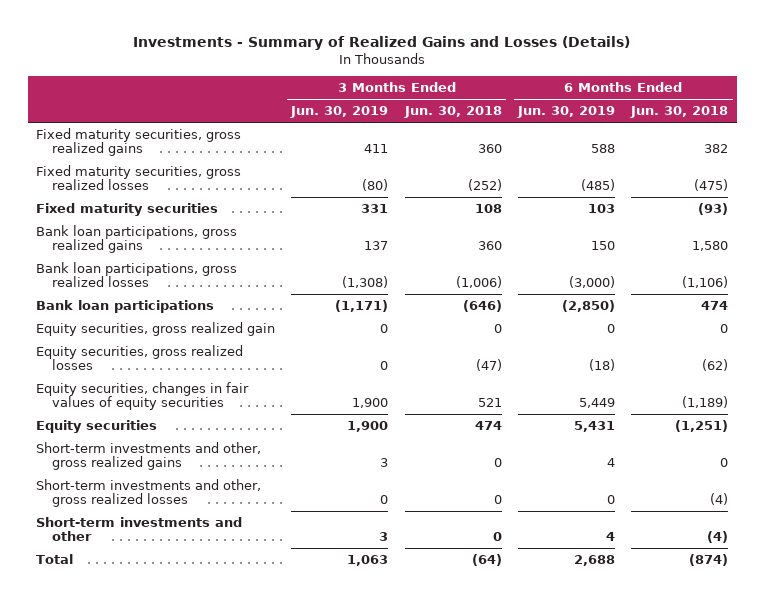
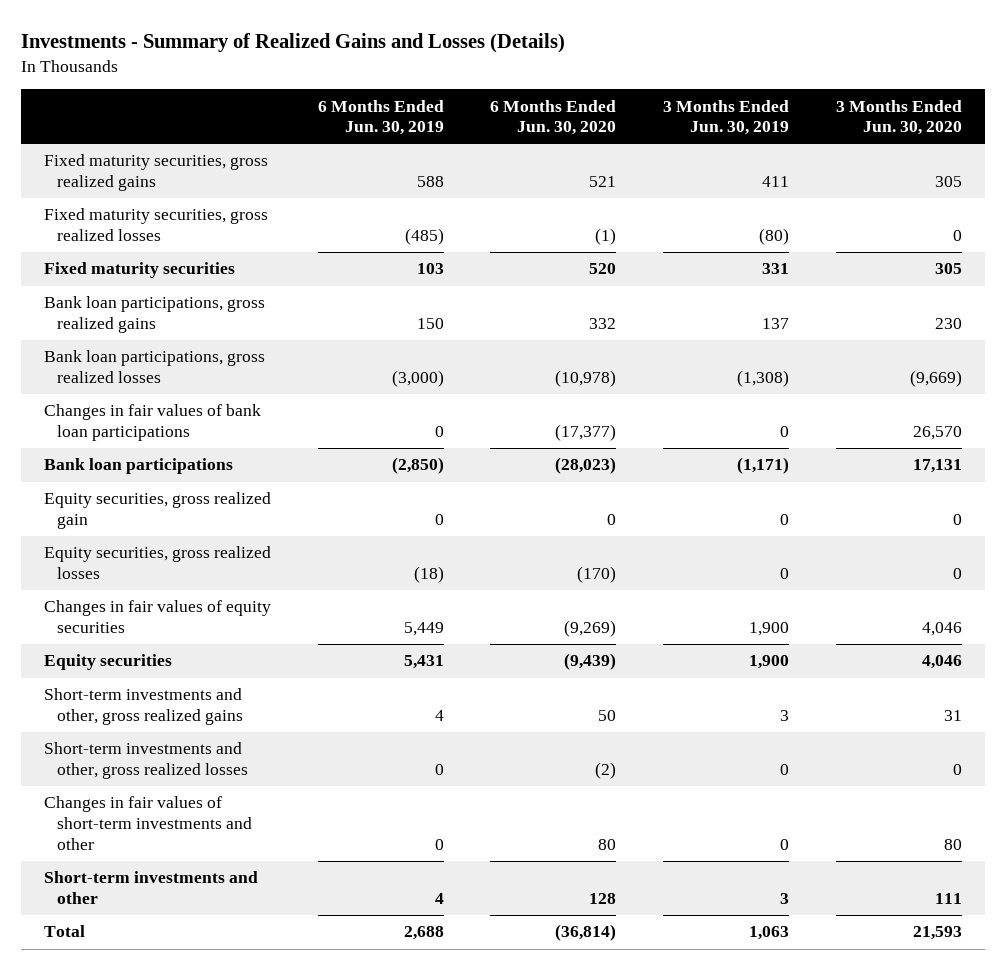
- | 3 Months Ended Jun. 30, 2019 | 3 Months Ended Jun. 30, 2018 | 6 Months Ended Jun. 30, 2019 | 6 Months Ended Jun. 30, 2018
+ | 6 Months Ended Jun. 30, 2019 | 6 Months Ended Jun. 30, 2020 | 3 Months Ended Jun. 30, 2019 | 3 Months Ended Jun. 30, 2020
+ Changes in fair values of bank loan participations | 0 | (17,377) | 0 | 26,570
- Equity securities, changes in fair values of equity securities | 1,900 | 521 | 5,449 | (1,189)
+ Changes in fair values of equity securities | 5,449 | (9,269) | 1,900 | 4,046
+ Changes in fair values of short-term investments and other | 0 | 80 | 0 | 80

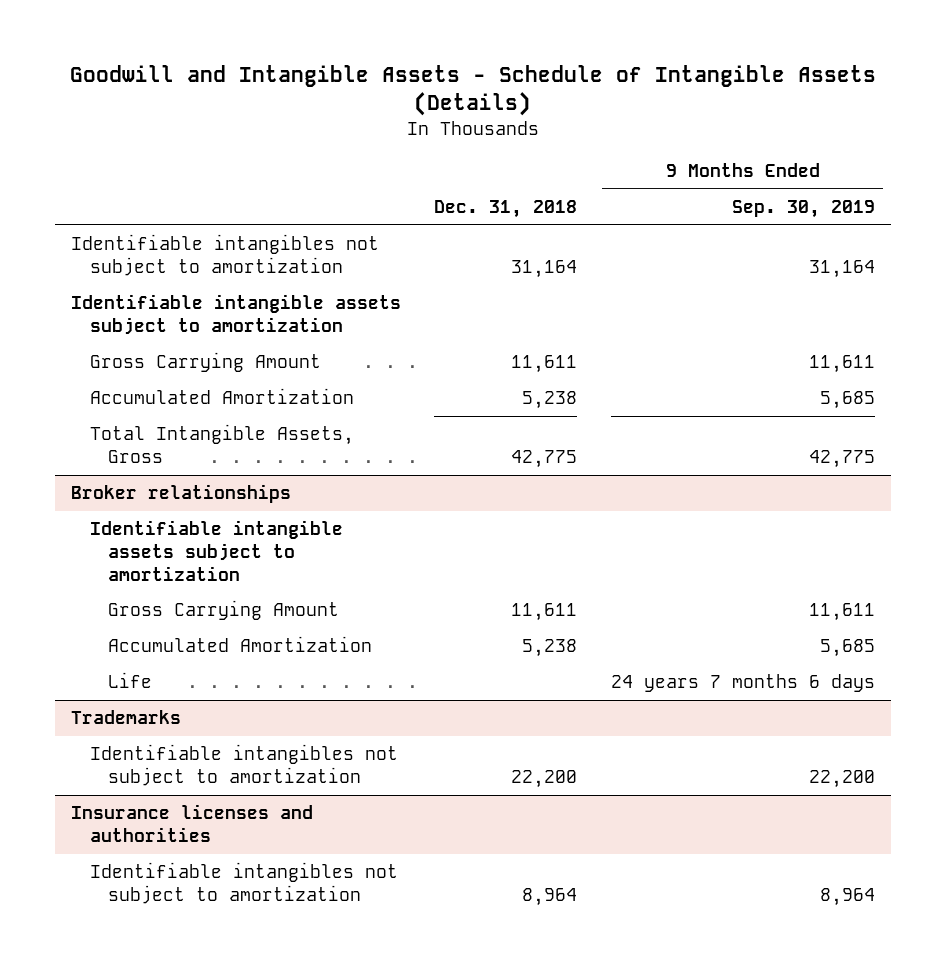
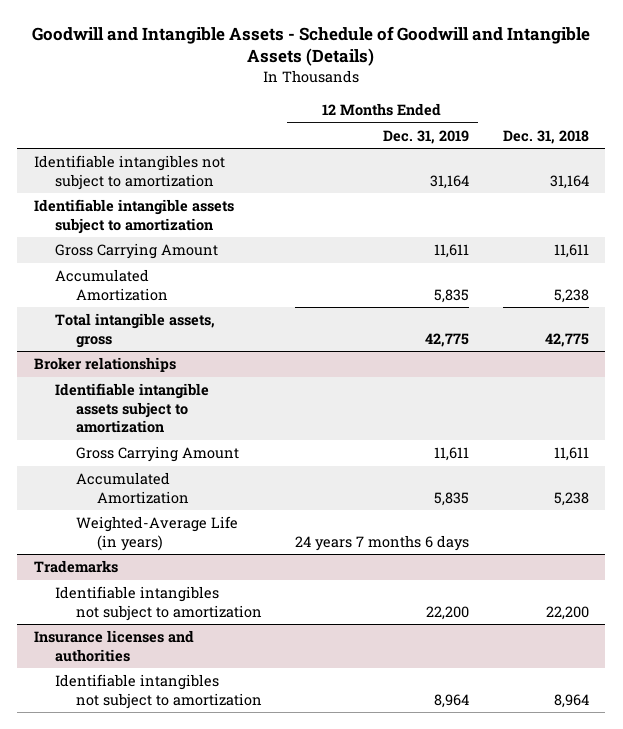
- Goodwill and Intangible Assets - Schedule of Intangible Assets (Details)
+ Goodwill and Intangible Assets - Schedule of Goodwill and Intangible Assets (Details)
- | Dec. 31, 2018 | 9 Months Ended Sep. 30, 2019
+ | 12 Months Ended Dec. 31, 2019 | Dec. 31, 2018
- Total Intangible Assets, Gross | 42,775 | 42,775
+ Total intangible assets, gross | 42,775 | 42,775
@ Broker relationships
- Life | | 24 years 7 months 6 days
+ Weighted-Average Life (in years) | 24 years 7 months 6 days |

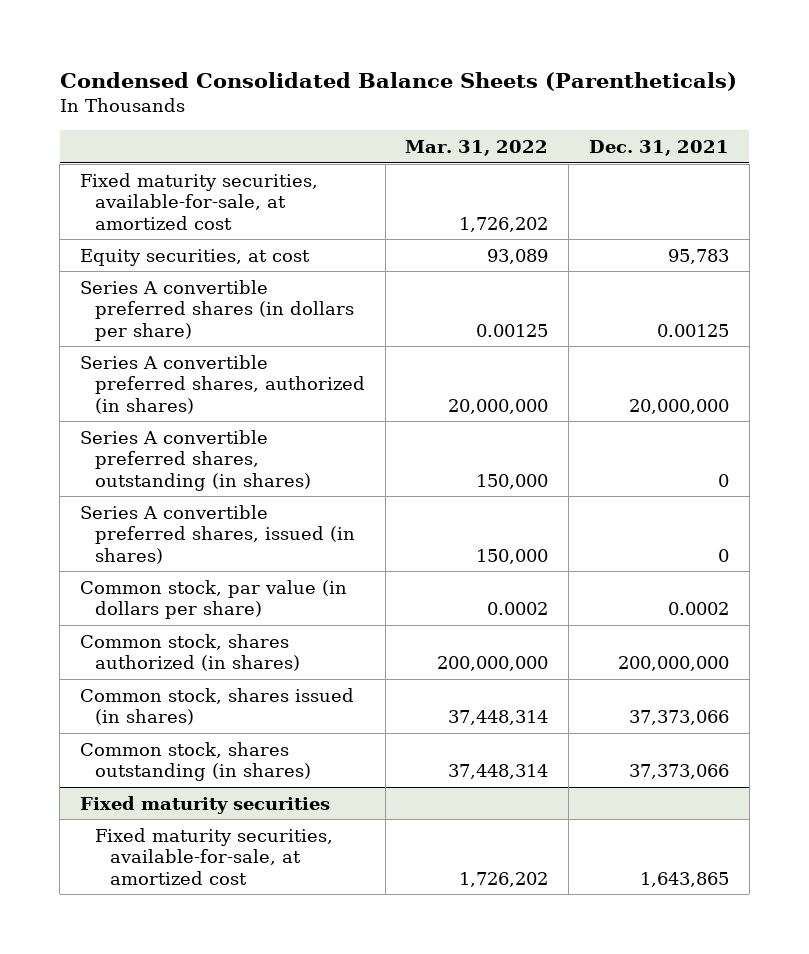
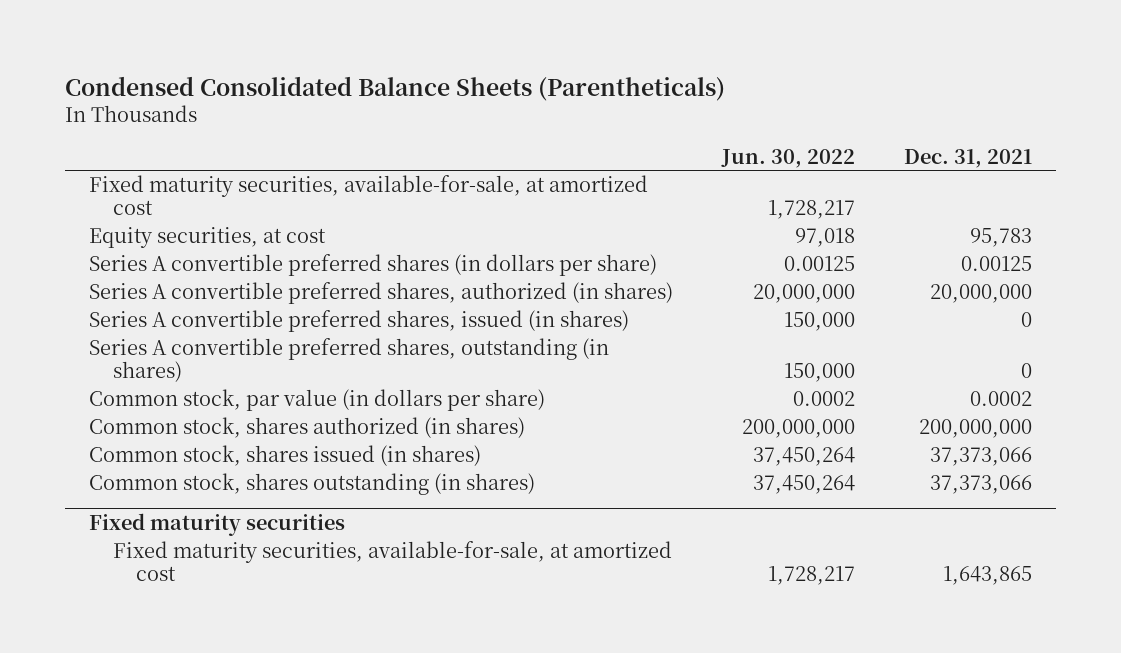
- | Mar. 31, 2022 | Dec. 31, 2021
+ | Jun. 30, 2022 | Dec. 31, 2021
moved down: Series A convertible preferred shares, outstanding (in shares) | 150,000 | 0

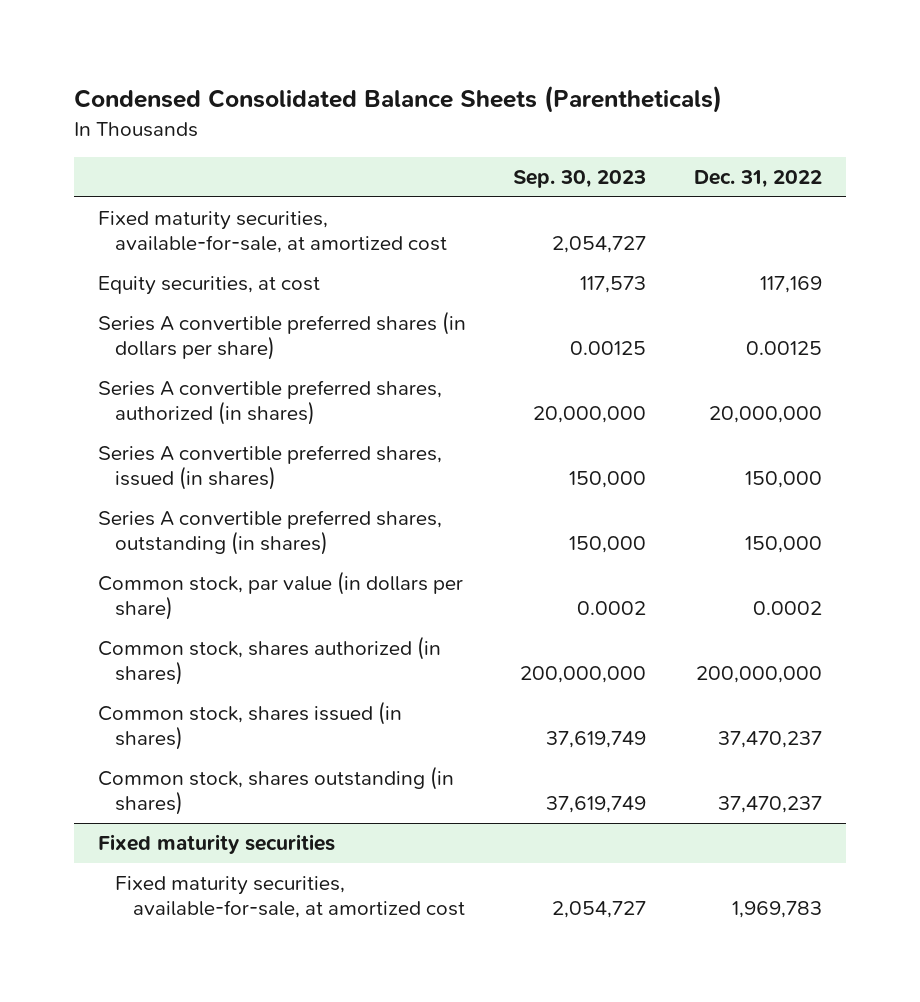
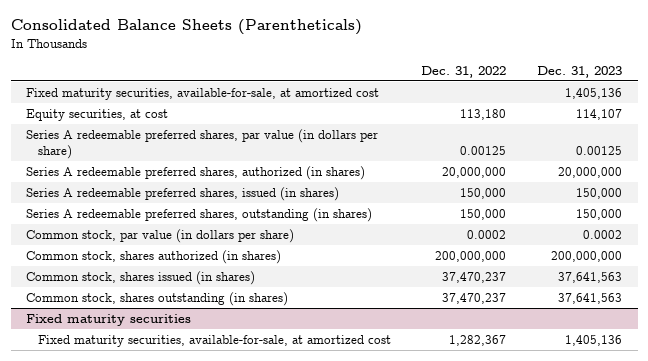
- Condensed Consolidated Balance Sheets (Parentheticals)
+ Consolidated Balance Sheets (Parentheticals)
- | Sep. 30, 2023 | Dec. 31, 2022
+ | Dec. 31, 2022 | Dec. 31, 2023
- Equity securities, at cost | 117,573 | 117,169
- Series A convertible preferred shares (in dollars per share) | 0.00125 | 0.00125
- Series A convertible preferred shares, authorized (in shares) | 20,000,000 | 20,000,000
- Series A convertible preferred shares, issued (in shares) | 150,000 | 150,000
- Series A convertible preferred shares, outstanding (in shares) | 150,000 | 150,000
+ Equity securities, at cost | 113,180 | 114,107
+ Series A redeemable preferred shares, par value (in dollars per share) | 0.00125 | 0.00125
+ Series A redeemable preferred shares, authorized (in shares) | 20,000,000 | 20,000,000
+ Series A redeemable preferred shares, issued (in shares) | 150,000 | 150,000
+ Series A redeemable preferred shares, outstanding (in shares) | 150,000 | 150,000
@ Fixed maturity securities
- Fixed maturity securities, available-for-sale, at amortized cost | 2,054,727 | 1,969,783
+ Fixed maturity securities, available-for-sale, at amortized cost | 1,282,367 | 1,405,136

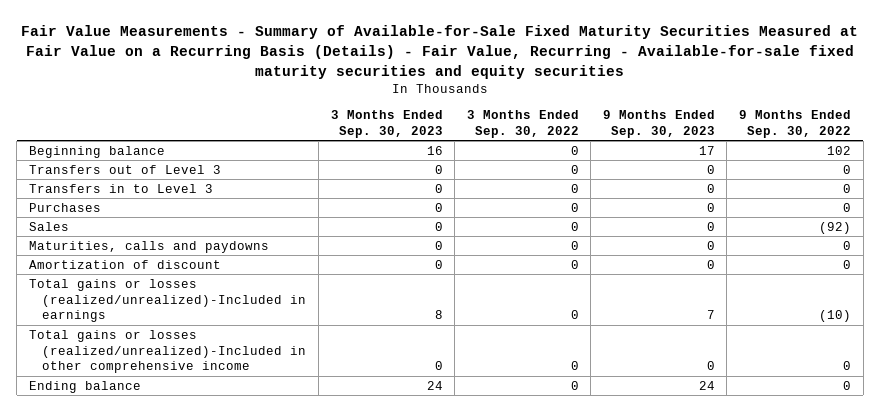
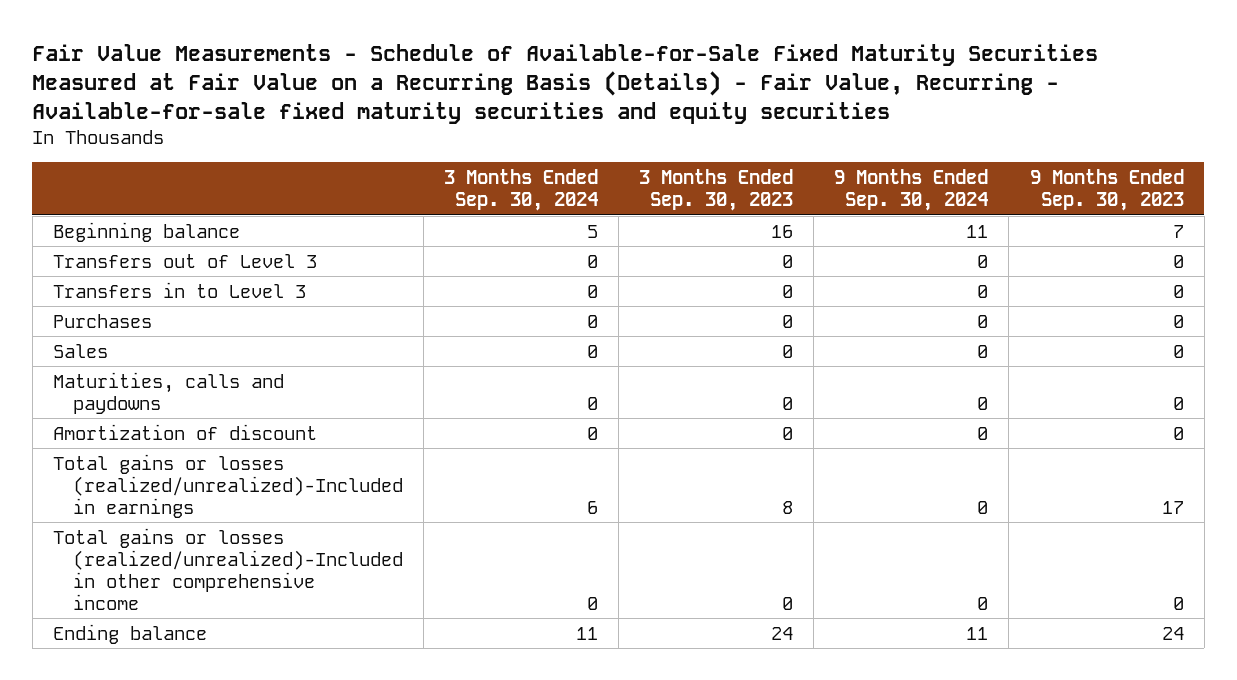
- Fair Value Measurements - Summary of Available-for-Sale Fixed Maturity Securities Measured at Fair Value on a Recurring Basis (Details) - Fair Value, Recurring - Available-for-sale fixed maturity securities and equity securities
+ Fair Value Measurements - Schedule of Available-for-Sale Fixed Maturity Securities Measured at Fair Value on a Recurring Basis (Details) - Fair Value, Recurring - Available-for-sale fixed maturity securities and equity securities
- | 3 Months Ended Sep. 30, 2023 | 3 Months Ended Sep. 30, 2022 | 9 Months Ended Sep. 30, 2023 | 9 Months Ended Sep. 30, 2022
+ | 3 Months Ended Sep. 30, 2024 | 3 Months Ended Sep. 30, 2023 | 9 Months Ended Sep. 30, 2024 | 9 Months Ended Sep. 30, 2023
- Beginning balance | 16 | 0 | 17 | 102
+ Beginning balance | 5 | 16 | 11 | 7
- Total gains or losses (realized/unrealized)-Included in earnings | 8 | 0 | 7 | (10)
+ Total gains or losses (realized/unrealized)-Included in earnings | 6 | 8 | 0 | 17

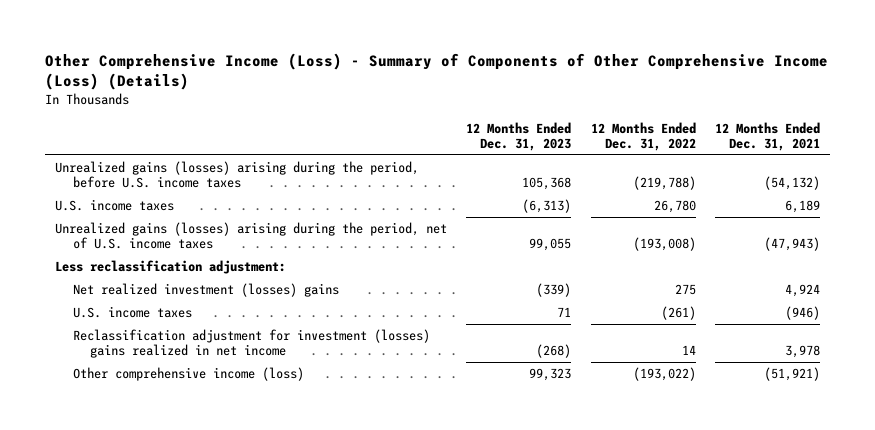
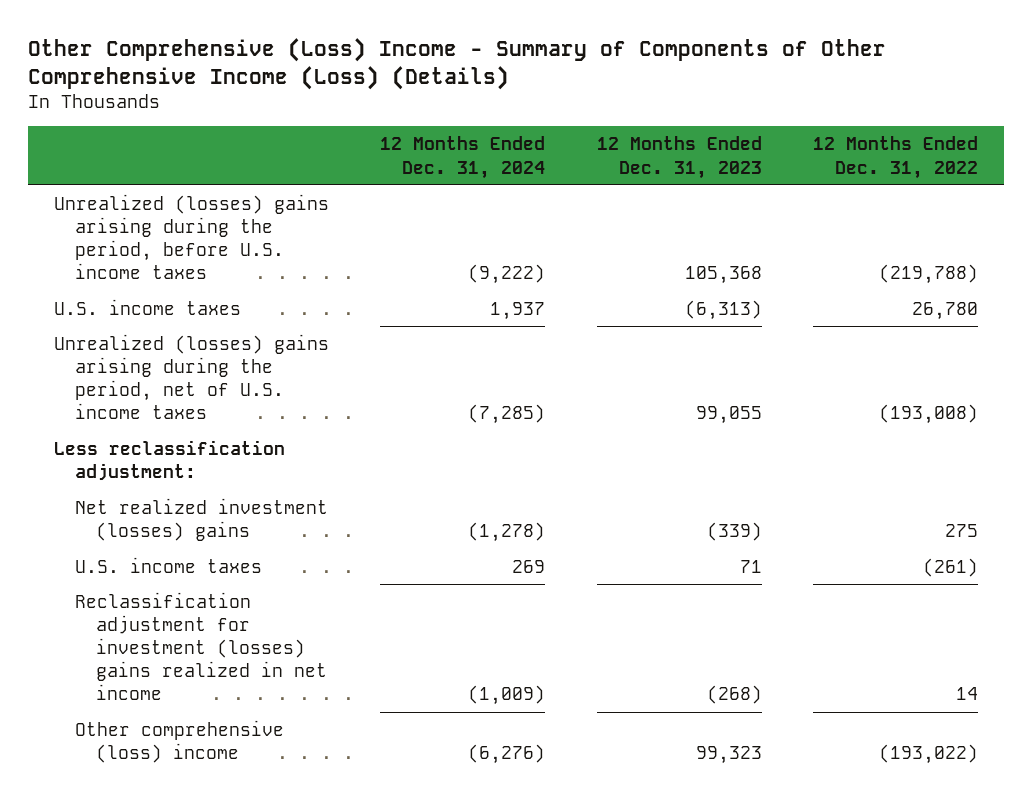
- Other Comprehensive Income (Loss) - Summary of Components of Other Comprehensive Income (Loss) (Details)
+ Other Comprehensive (Loss) Income - Summary of Components of Other Comprehensive Income (Loss) (Details)
- | 12 Months Ended Dec. 31, 2023 | 12 Months Ended Dec. 31, 2022 | 12 Months Ended Dec. 31, 2021
+ | 12 Months Ended Dec. 31, 2024 | 12 Months Ended Dec. 31, 2023 | 12 Months Ended Dec. 31, 2022
- Unrealized gains (losses) arising during the period, before U.S. income taxes | 105,368 | (219,788) | (54,132)
+ Unrealized (losses) gains arising during the period, before U.S. income taxes | (9,222) | 105,368 | (219,788)
- Unrealized gains (losses) arising during the period, net of U.S. income taxes | 99,055 | (193,008) | (47,943)
+ Unrealized (losses) gains arising during the period, net of U.S. income taxes | (7,285) | 99,055 | (193,008)
- Other comprehensive income (loss) | 99,323 | (193,022) | (51,921)
+ Other comprehensive (loss) income | (6,276) | 99,323 | (193,022)

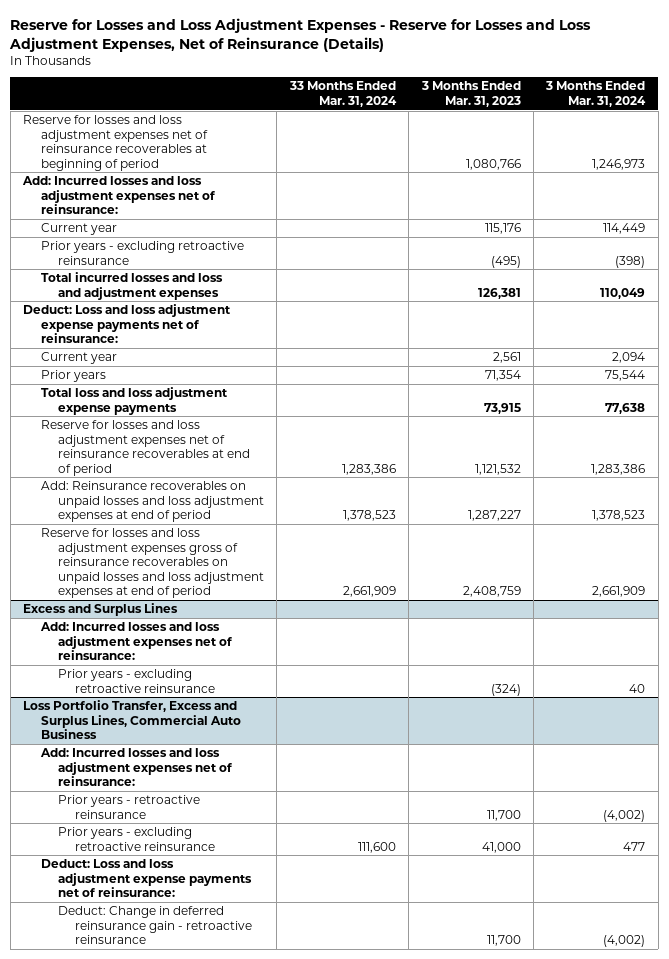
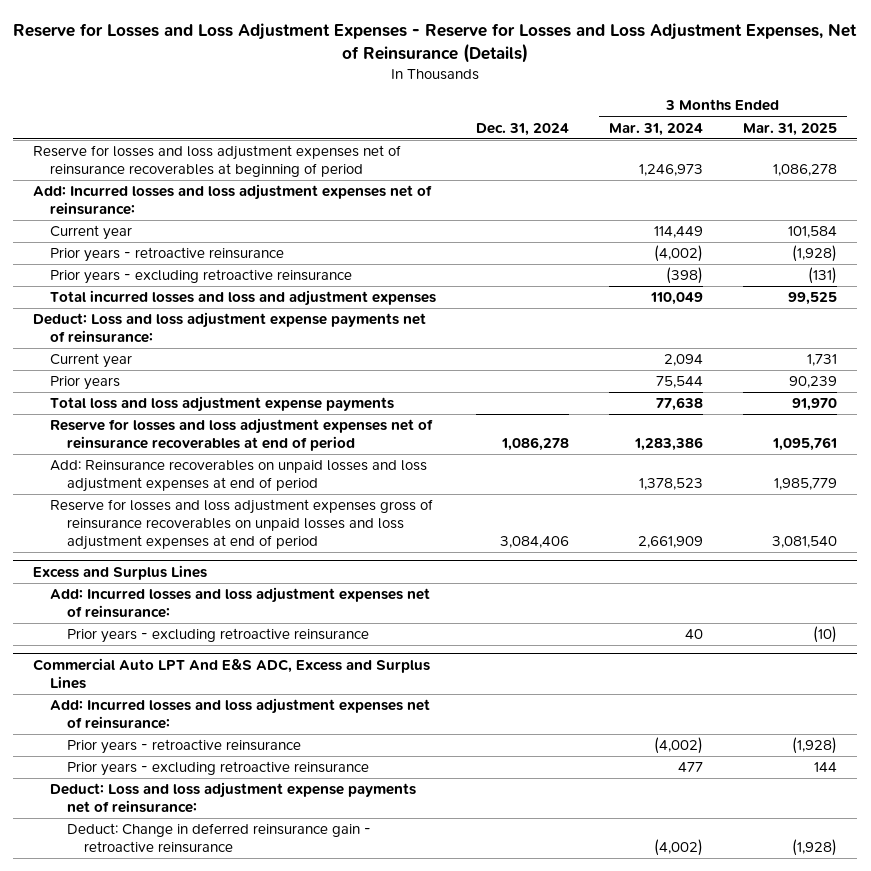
- | 33 Months Ended Mar. 31, 2024 | 3 Months Ended Mar. 31, 2023 | 3 Months Ended Mar. 31, 2024
+ | Dec. 31, 2024 | 3 Months Ended Mar. 31, 2024 | 3 Months Ended Mar. 31, 2025
+ Prior years - retroactive reinsurance | | (4,002) | (1,928)
- Loss Portfolio Transfer, Excess and Surplus Lines, Commercial Auto Business
+ Commercial Auto LPT And E&S ADC, Excess and Surplus Lines

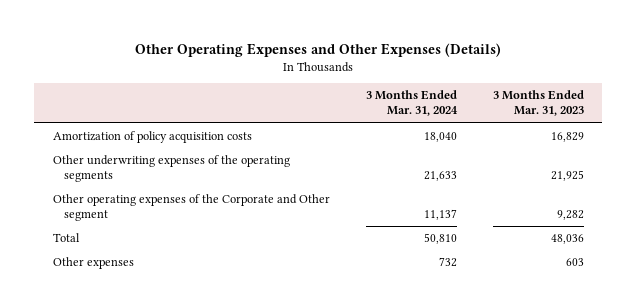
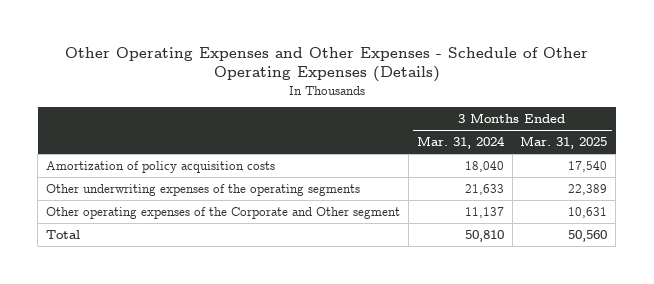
- Other Operating Expenses and Other Expenses (Details)
+ Other Operating Expenses and Other Expenses - Schedule of Other Operating Expenses (Details)
- | 3 Months Ended Mar. 31, 2024 | 3 Months Ended Mar. 31, 2023
+ | 3 Months Ended Mar. 31, 2024 | 3 Months Ended Mar. 31, 2025
- Other expenses | 732 | 603

